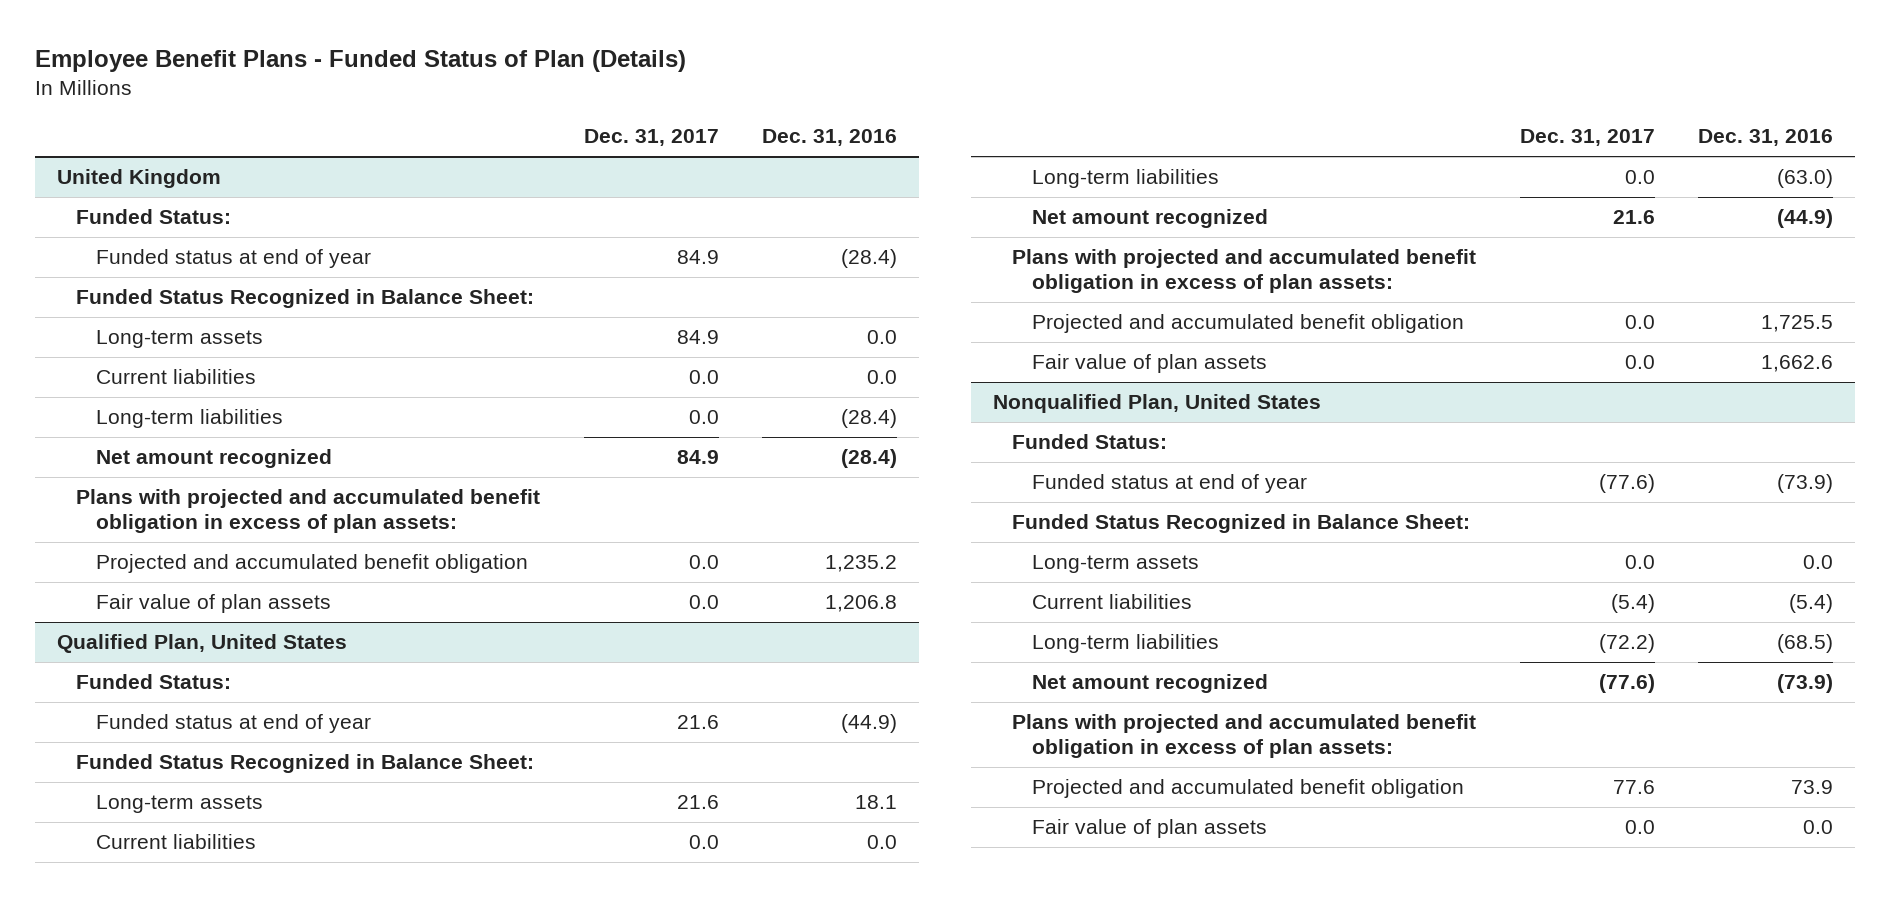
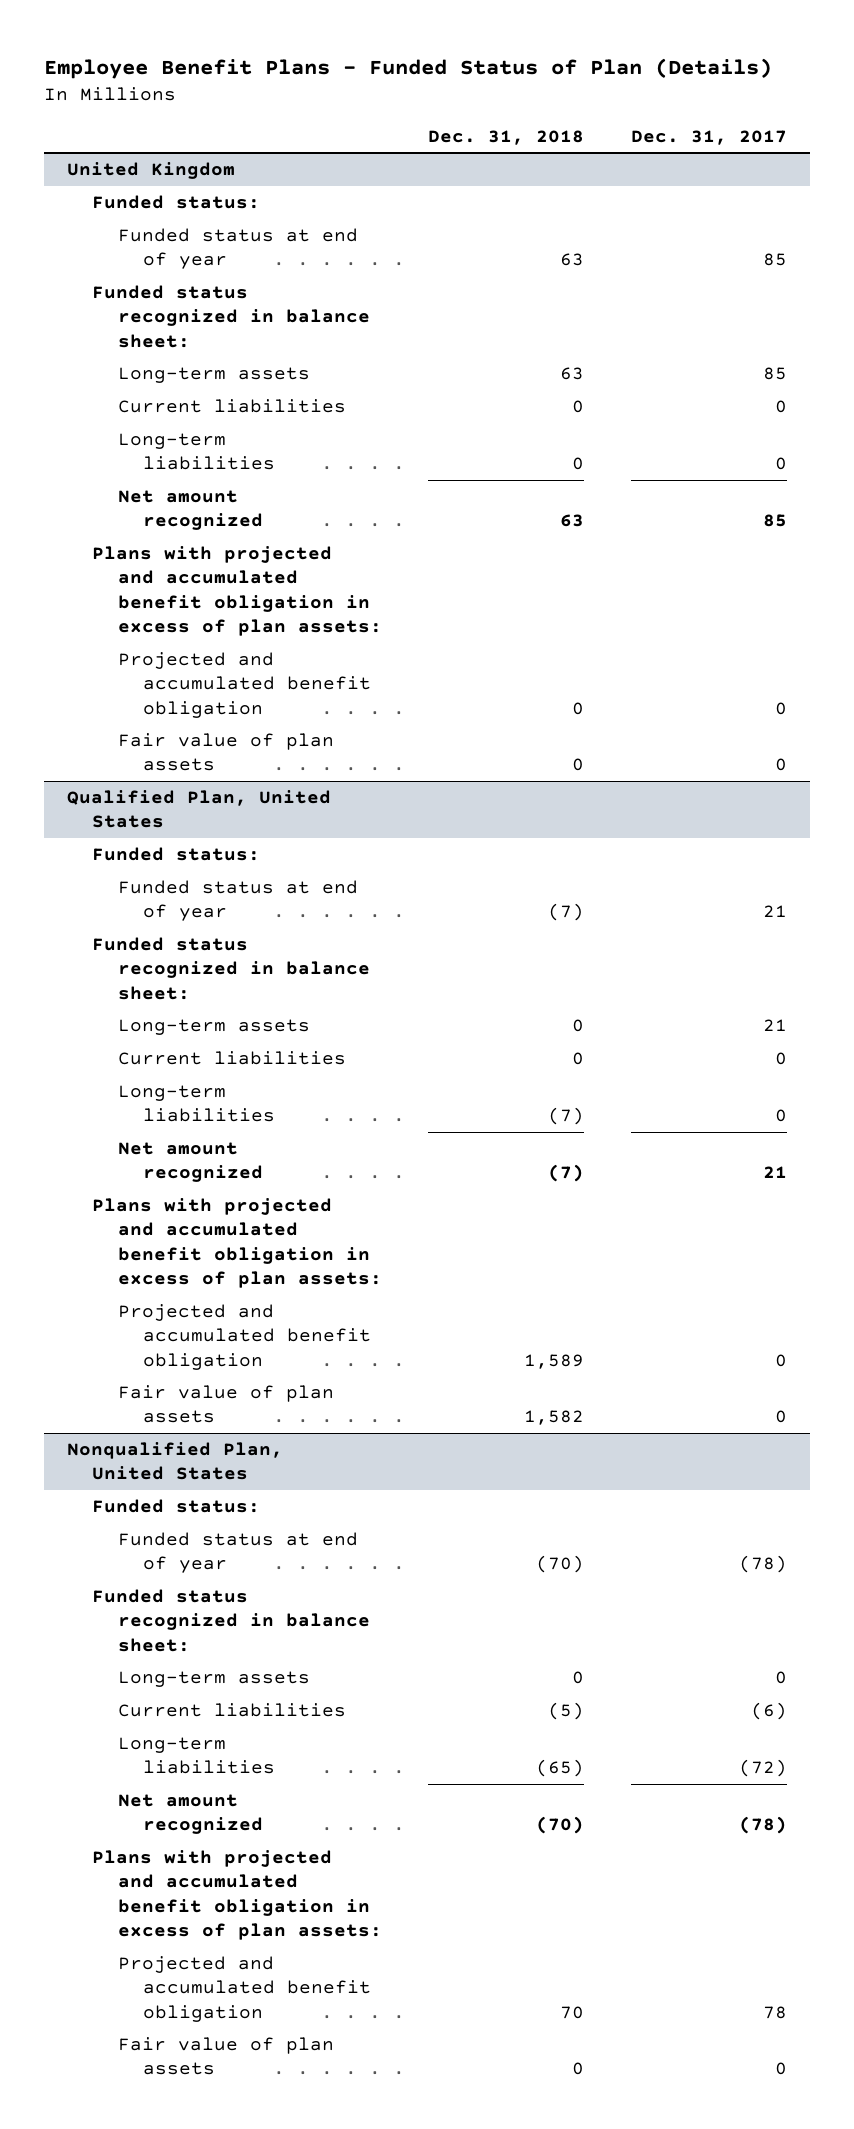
- | Dec. 31, 2017 | Dec. 31, 2016
+ | Dec. 31, 2018 | Dec. 31, 2017
@ United Kingdom
- Funded Status:
- Funded status at end of year | 84.9 | (28.4)
- Funded Status Recognized in Balance Sheet:
- Long-term assets | 84.9 | 0.0
- Current liabilities | 0.0 | 0.0
- Long-term liabilities | 0.0 | (28.4)
- Net amount recognized | 84.9 | (28.4)
+ Funded status:
+ Funded status at end of year | 63 | 85
+ Funded status recognized in balance sheet:
+ Long-term assets | 63 | 85
+ Current liabilities | 0 | 0
+ Long-term liabilities | 0 | 0
+ Net amount recognized | 63 | 85
- Projected and accumulated benefit obligation | 0.0 | 1,235.2
- Fair value of plan assets | 0.0 | 1,206.8
+ Projected and accumulated benefit obligation | 0 | 0
+ Fair value of plan assets | 0 | 0
@ Qualified Plan, United States
- Funded Status:
- Funded status at end of year | 21.6 | (44.9)
- Funded Status Recognized in Balance Sheet:
- Long-term assets | 21.6 | 18.1
- Current liabilities | 0.0 | 0.0
- Long-term liabilities | 0.0 | (63.0)
- Net amount recognized | 21.6 | (44.9)
+ Funded status:
+ Funded status at end of year | (7) | 21
+ Funded status recognized in balance sheet:
+ Long-term assets | 0 | 21
+ Current liabilities | 0 | 0
+ Long-term liabilities | (7) | 0
+ Net amount recognized | (7) | 21
- Projected and accumulated benefit obligation | 0.0 | 1,725.5
- Fair value of plan assets | 0.0 | 1,662.6
+ Projected and accumulated benefit obligation | 1,589 | 0
+ Fair value of plan assets | 1,582 | 0
@ Nonqualified Plan, United States
- Funded Status:
- Funded status at end of year | (77.6) | (73.9)
- Funded Status Recognized in Balance Sheet:
- Long-term assets | 0.0 | 0.0
- Current liabilities | (5.4) | (5.4)
- Long-term liabilities | (72.2) | (68.5)
- Net amount recognized | (77.6) | (73.9)
+ Funded status:
+ Funded status at end of year | (70) | (78)
+ Funded status recognized in balance sheet:
+ Long-term assets | 0 | 0
+ Current liabilities | (5) | (6)
+ Long-term liabilities | (65) | (72)
+ Net amount recognized | (70) | (78)
- Projected and accumulated benefit obligation | 77.6 | 73.9
- Fair value of plan assets | 0.0 | 0.0
+ Projected and accumulated benefit obligation | 70 | 78
+ Fair value of plan assets | 0 | 0

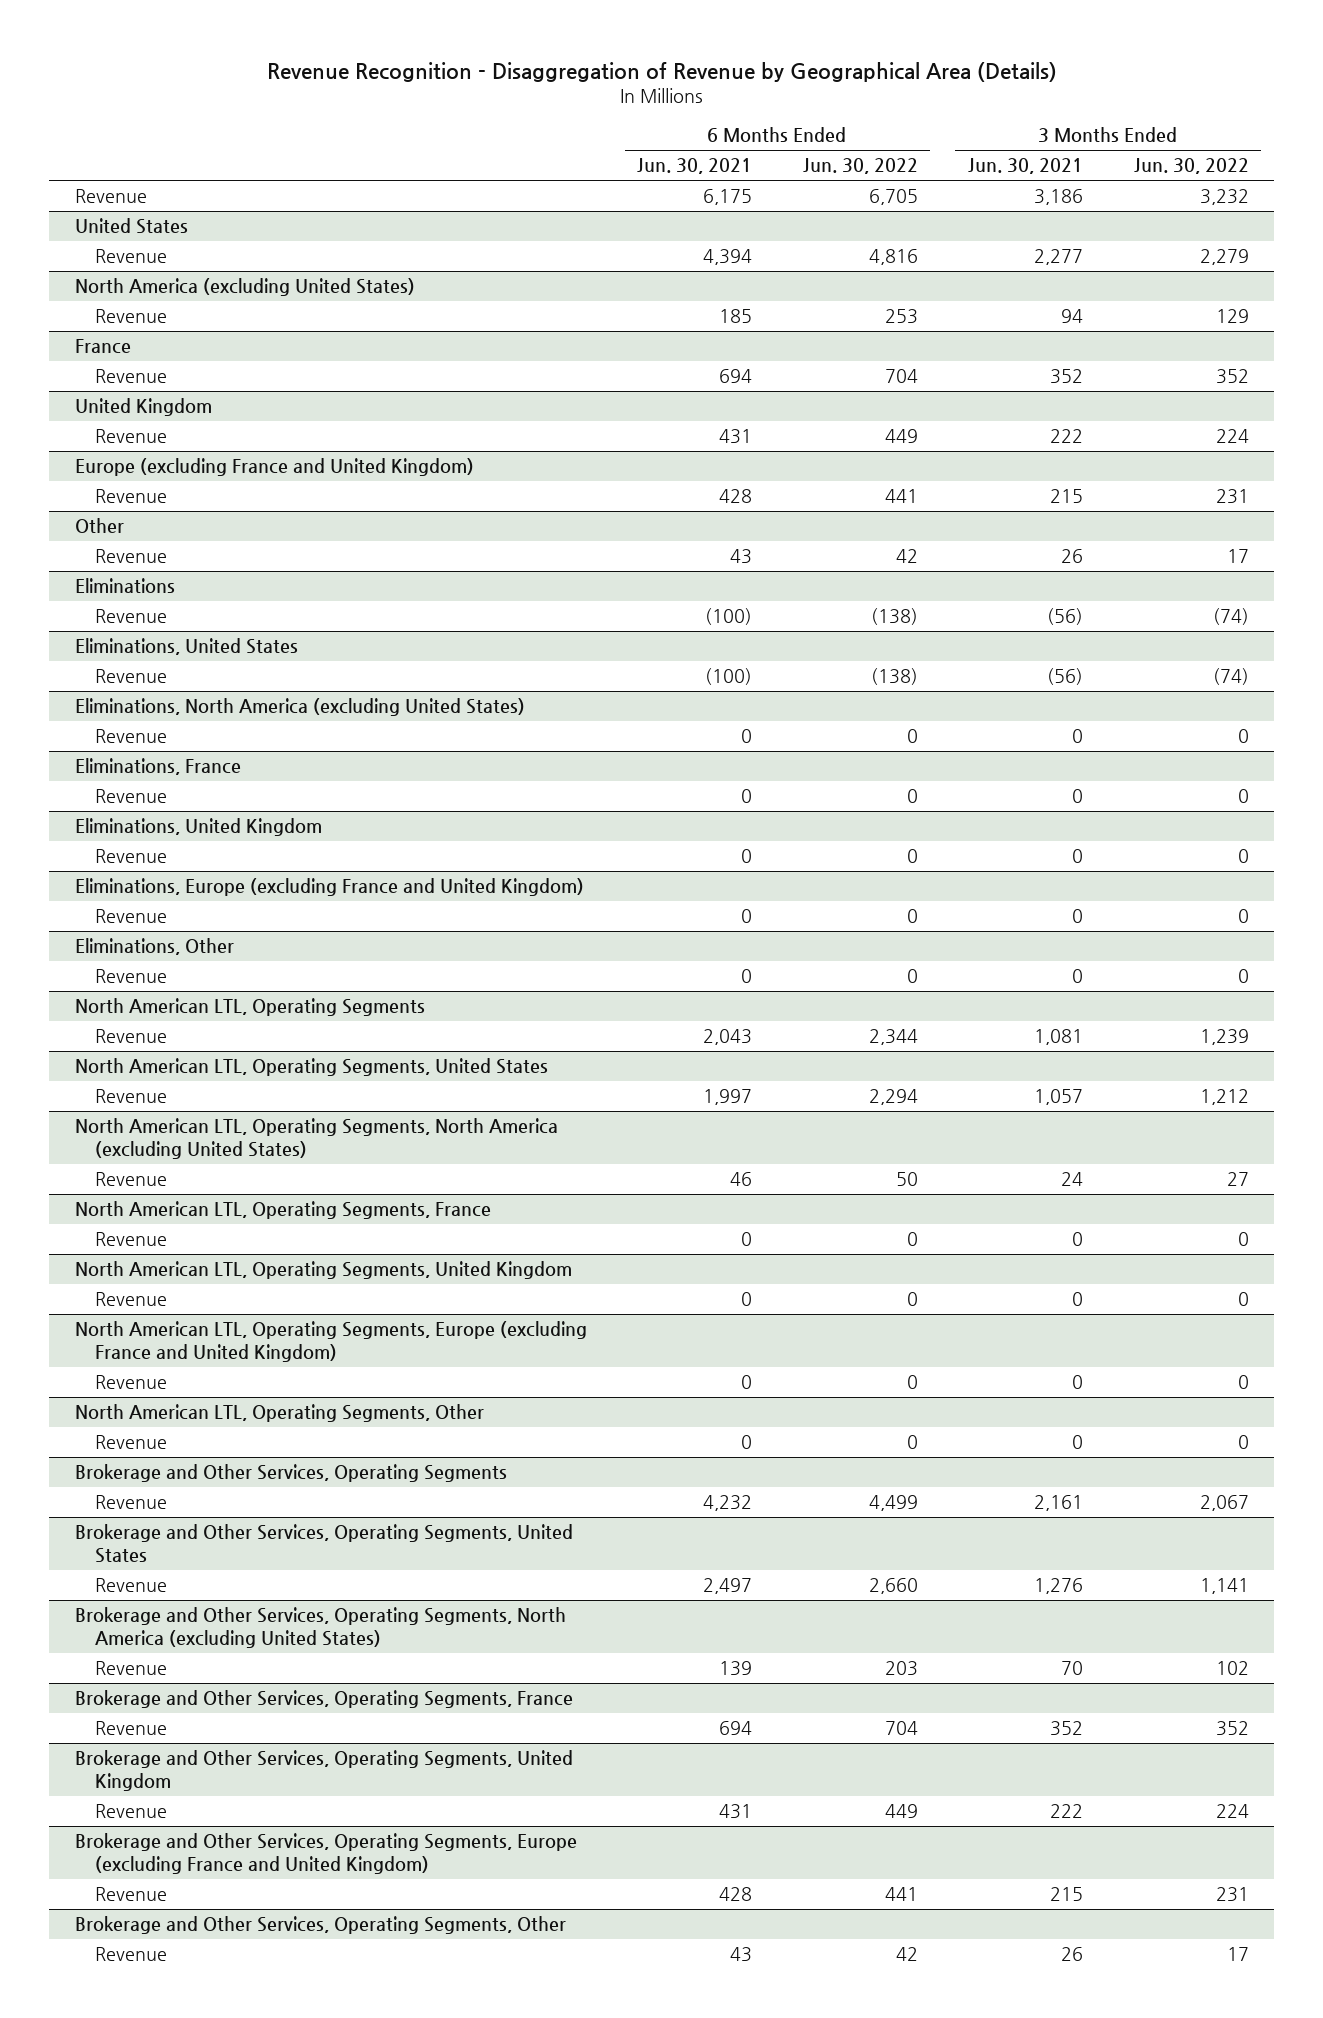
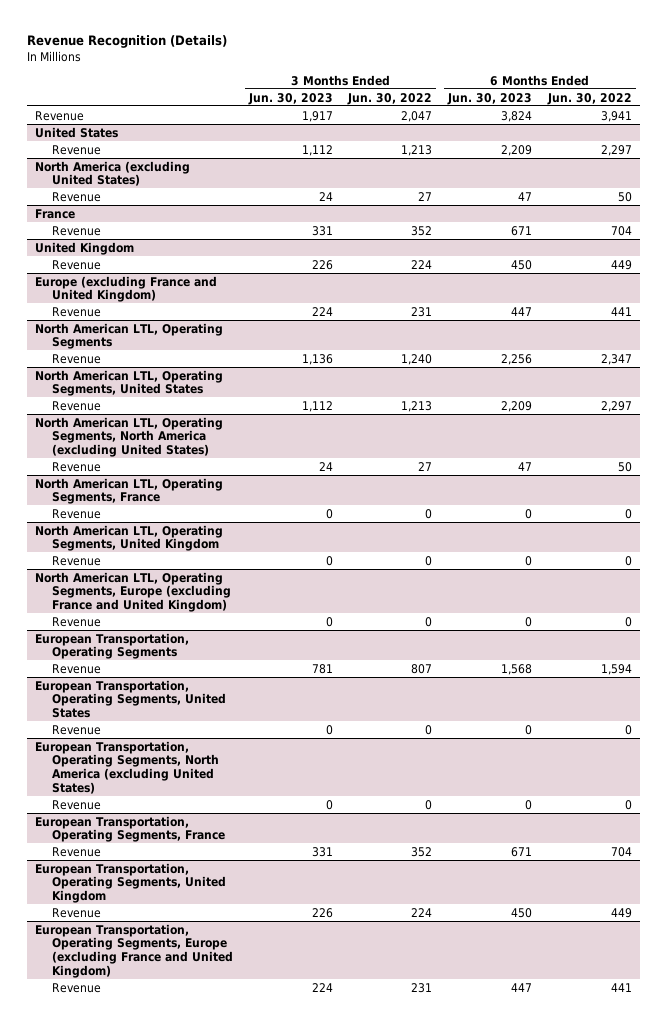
- Revenue Recognition - Disaggregation of Revenue by Geographical Area (Details)
+ Revenue Recognition (Details)
- | 6 Months Ended Jun. 30, 2021 | 6 Months Ended Jun. 30, 2022 | 3 Months Ended Jun. 30, 2021 | 3 Months Ended Jun. 30, 2022
+ | 3 Months Ended Jun. 30, 2023 | 3 Months Ended Jun. 30, 2022 | 6 Months Ended Jun. 30, 2023 | 6 Months Ended Jun. 30, 2022
- Revenue | 6,175 | 6,705 | 3,186 | 3,232
+ Revenue | 1,917 | 2,047 | 3,824 | 3,941
@ United States
- Revenue | 4,394 | 4,816 | 2,277 | 2,279
+ Revenue | 1,112 | 1,213 | 2,209 | 2,297
@ North America (excluding United States)
- Revenue | 185 | 253 | 94 | 129
+ Revenue | 24 | 27 | 47 | 50
- Other
- Revenue | 43 | 42 | 26 | 17
- Eliminations
- Revenue | (100) | (138) | (56) | (74)
- Eliminations, United States
- Revenue | (100) | (138) | (56) | (74)
- Eliminations, North America (excluding United States)
- Revenue | 0 | 0 | 0 | 0
- Eliminations, France
- Revenue | 0 | 0 | 0 | 0
- Eliminations, United Kingdom
- Revenue | 0 | 0 | 0 | 0
- Eliminations, Europe (excluding France and United Kingdom)
- Revenue | 0 | 0 | 0 | 0
- Eliminations, Other
- Revenue | 0 | 0 | 0 | 0
@ North American LTL, Operating Segments
- Revenue | 2,043 | 2,344 | 1,081 | 1,239
+ Revenue | 1,136 | 1,240 | 2,256 | 2,347
@ North American LTL, Operating Segments, United States
- Revenue | 1,997 | 2,294 | 1,057 | 1,212
+ Revenue | 1,112 | 1,213 | 2,209 | 2,297
- North American LTL, Operating Segments, Other
+ European Transportation, Operating Segments
+ Revenue | 781 | 807 | 1,568 | 1,594
+ European Transportation, Operating Segments, United States
- Brokerage and Other Services, Operating Segments
- Revenue | 4,232 | 4,499 | 2,161 | 2,067
- Brokerage and Other Services, Operating Segments, United States
- Revenue | 2,497 | 2,660 | 1,276 | 1,141
- Brokerage and Other Services, Operating Segments, North America (excluding United States)
- Revenue | 139 | 203 | 70 | 102
- Brokerage and Other Services, Operating Segments, France
+ European Transportation, Operating Segments, North America (excluding United States)
+ Revenue | 0 | 0 | 0 | 0
+ European Transportation, Operating Segments, France
- Brokerage and Other Services, Operating Segments, United Kingdom
+ European Transportation, Operating Segments, United Kingdom
- Brokerage and Other Services, Operating Segments, Europe (excluding France and United Kingdom)
+ European Transportation, Operating Segments, Europe (excluding France and United Kingdom)
- Brokerage and Other Services, Operating Segments, Other
- Revenue | 43 | 42 | 26 | 17

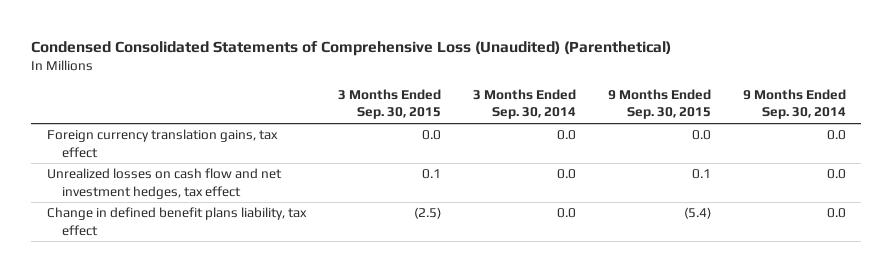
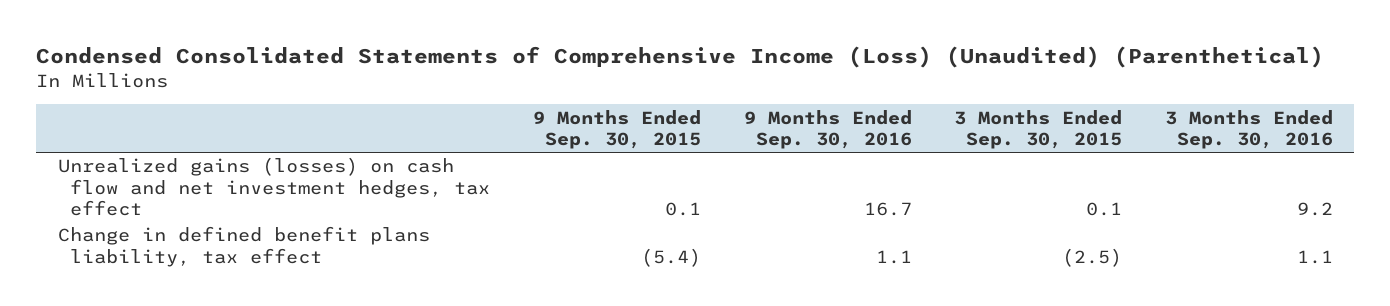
- Condensed Consolidated Statements of Comprehensive Loss (Unaudited) (Parenthetical)
+ Condensed Consolidated Statements of Comprehensive Income (Loss) (Unaudited) (Parenthetical)
- | 3 Months Ended Sep. 30, 2015 | 3 Months Ended Sep. 30, 2014 | 9 Months Ended Sep. 30, 2015 | 9 Months Ended Sep. 30, 2014
+ | 9 Months Ended Sep. 30, 2015 | 9 Months Ended Sep. 30, 2016 | 3 Months Ended Sep. 30, 2015 | 3 Months Ended Sep. 30, 2016
- Foreign currency translation gains, tax effect | 0.0 | 0.0 | 0.0 | 0.0
- Unrealized losses on cash flow and net investment hedges, tax effect | 0.1 | 0.0 | 0.1 | 0.0
+ Unrealized gains (losses) on cash flow and net investment hedges, tax effect | 0.1 | 16.7 | 0.1 | 9.2

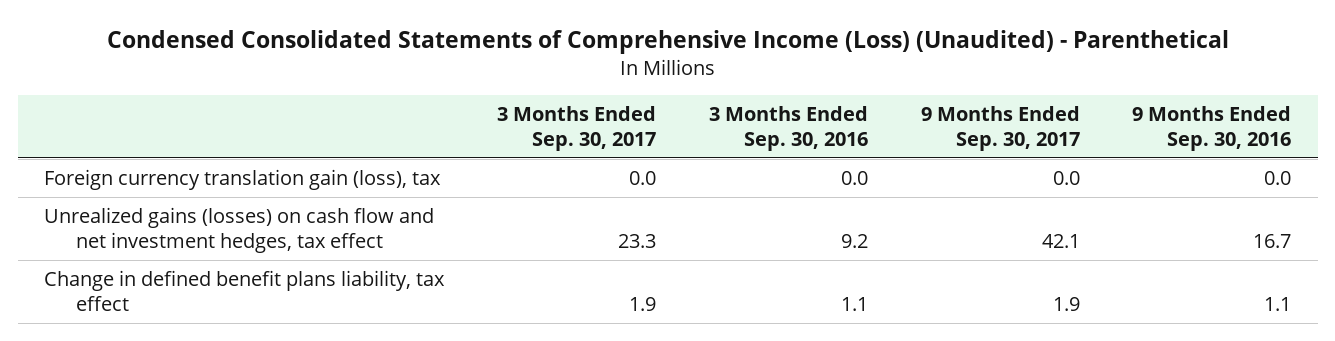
- Condensed Consolidated Statements of Comprehensive Income (Loss) (Unaudited) (Parenthetical)
+ Condensed Consolidated Statements of Comprehensive Income (Loss) (Unaudited) - Parenthetical
- | 9 Months Ended Sep. 30, 2015 | 9 Months Ended Sep. 30, 2016 | 3 Months Ended Sep. 30, 2015 | 3 Months Ended Sep. 30, 2016
+ | 3 Months Ended Sep. 30, 2017 | 3 Months Ended Sep. 30, 2016 | 9 Months Ended Sep. 30, 2017 | 9 Months Ended Sep. 30, 2016
+ Foreign currency translation gain (loss), tax | 0.0 | 0.0 | 0.0 | 0.0

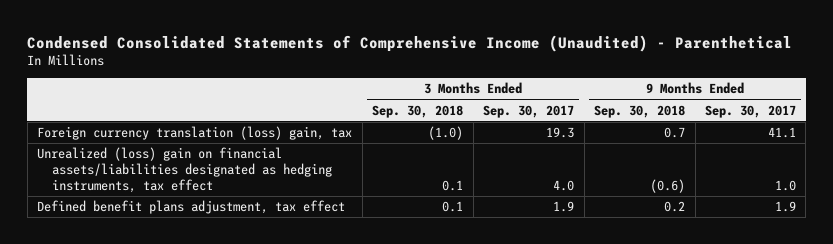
- Condensed Consolidated Statements of Comprehensive Income (Loss) (Unaudited) - Parenthetical
+ Condensed Consolidated Statements of Comprehensive Income (Unaudited) - Parenthetical
- | 3 Months Ended Sep. 30, 2017 | 3 Months Ended Sep. 30, 2016 | 9 Months Ended Sep. 30, 2017 | 9 Months Ended Sep. 30, 2016
+ | 3 Months Ended Sep. 30, 2018 | 3 Months Ended Sep. 30, 2017 | 9 Months Ended Sep. 30, 2018 | 9 Months Ended Sep. 30, 2017
- Foreign currency translation gain (loss), tax | 0.0 | 0.0 | 0.0 | 0.0
- Unrealized gains (losses) on cash flow and net investment hedges, tax effect | 23.3 | 9.2 | 42.1 | 16.7
- Change in defined benefit plans liability, tax effect | 1.9 | 1.1 | 1.9 | 1.1
+ Foreign currency translation (loss) gain, tax | (1.0) | 19.3 | 0.7 | 41.1
+ Unrealized (loss) gain on financial assets/liabilities designated as hedging instruments, tax effect | 0.1 | 4.0 | (0.6) | 1.0
+ Defined benefit plans adjustment, tax effect | 0.1 | 1.9 | 0.2 | 1.9

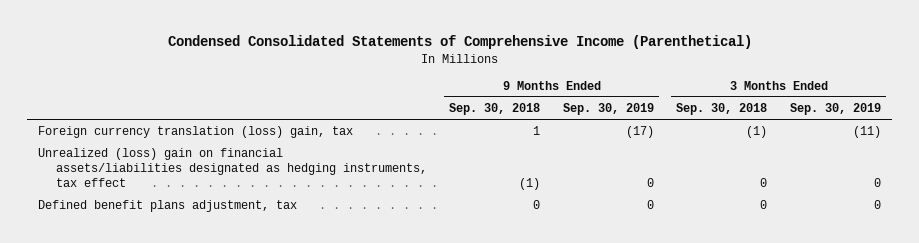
- Condensed Consolidated Statements of Comprehensive Income (Unaudited) - Parenthetical
+ Condensed Consolidated Statements of Comprehensive Income (Parenthetical)
- | 3 Months Ended Sep. 30, 2018 | 3 Months Ended Sep. 30, 2017 | 9 Months Ended Sep. 30, 2018 | 9 Months Ended Sep. 30, 2017
+ | 9 Months Ended Sep. 30, 2018 | 9 Months Ended Sep. 30, 2019 | 3 Months Ended Sep. 30, 2018 | 3 Months Ended Sep. 30, 2019
- Foreign currency translation (loss) gain, tax | (1.0) | 19.3 | 0.7 | 41.1
- Unrealized (loss) gain on financial assets/liabilities designated as hedging instruments, tax effect | 0.1 | 4.0 | (0.6) | 1.0
- Defined benefit plans adjustment, tax effect | 0.1 | 1.9 | 0.2 | 1.9
+ Foreign currency translation (loss) gain, tax | 1 | (17) | (1) | (11)
+ Unrealized (loss) gain on financial assets/liabilities designated as hedging instruments, tax effect | (1) | 0 | 0 | 0
+ Defined benefit plans adjustment, tax | 0 | 0 | 0 | 0

